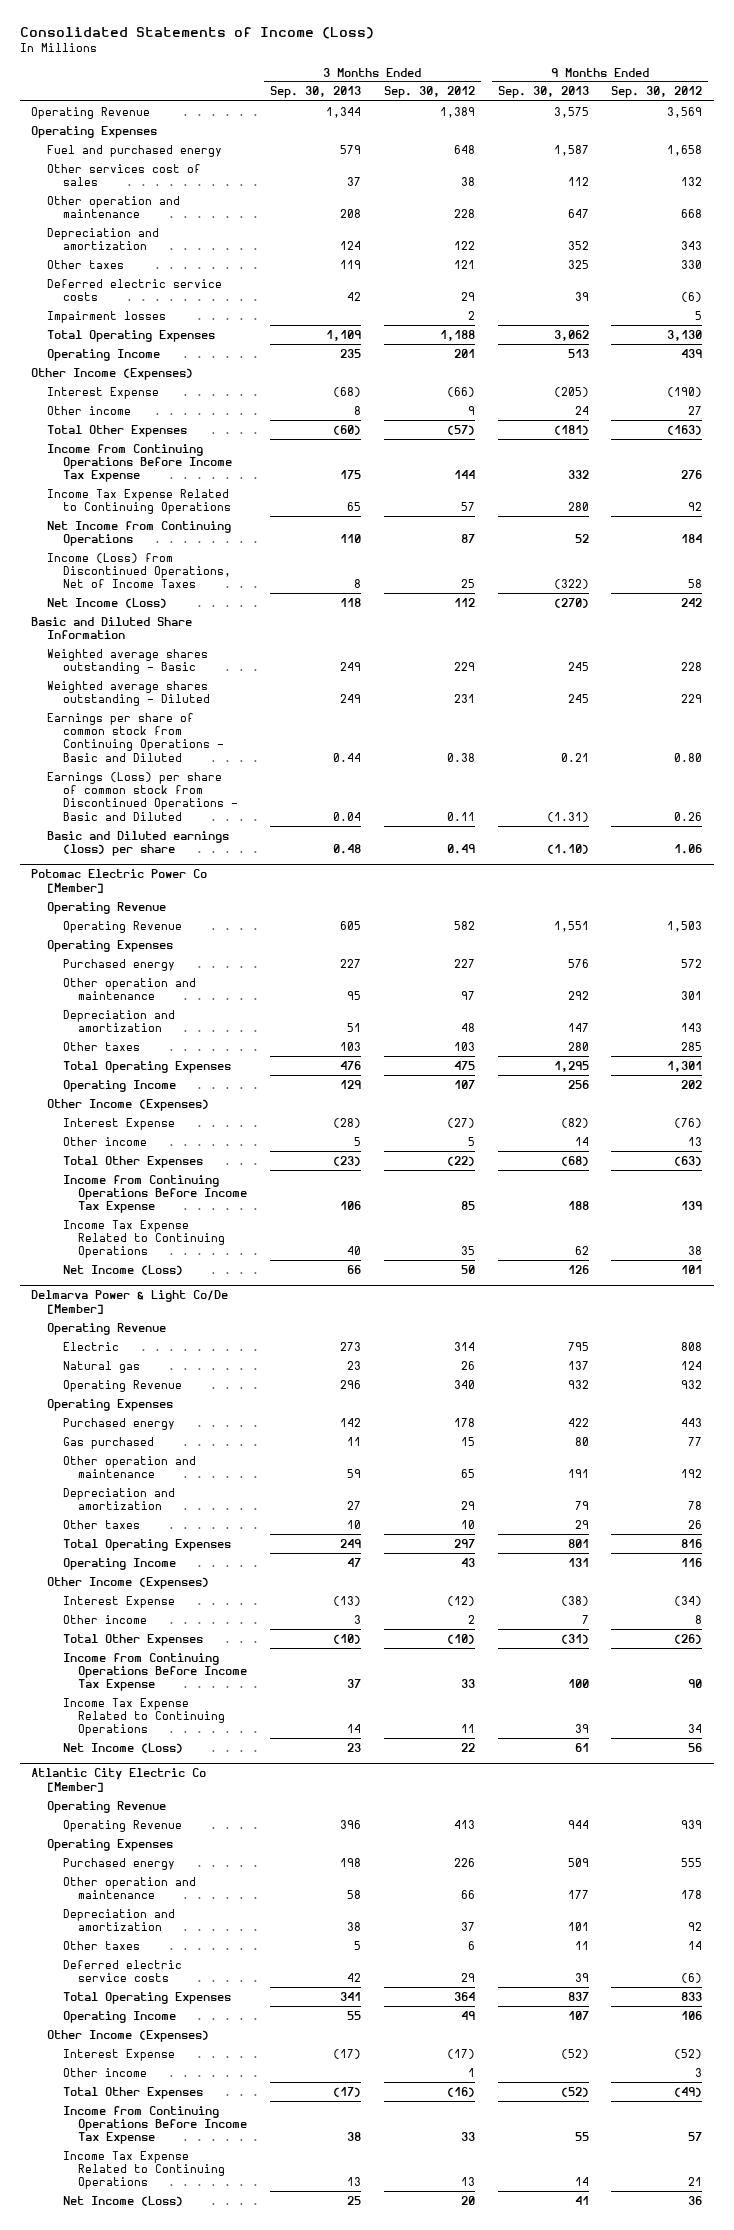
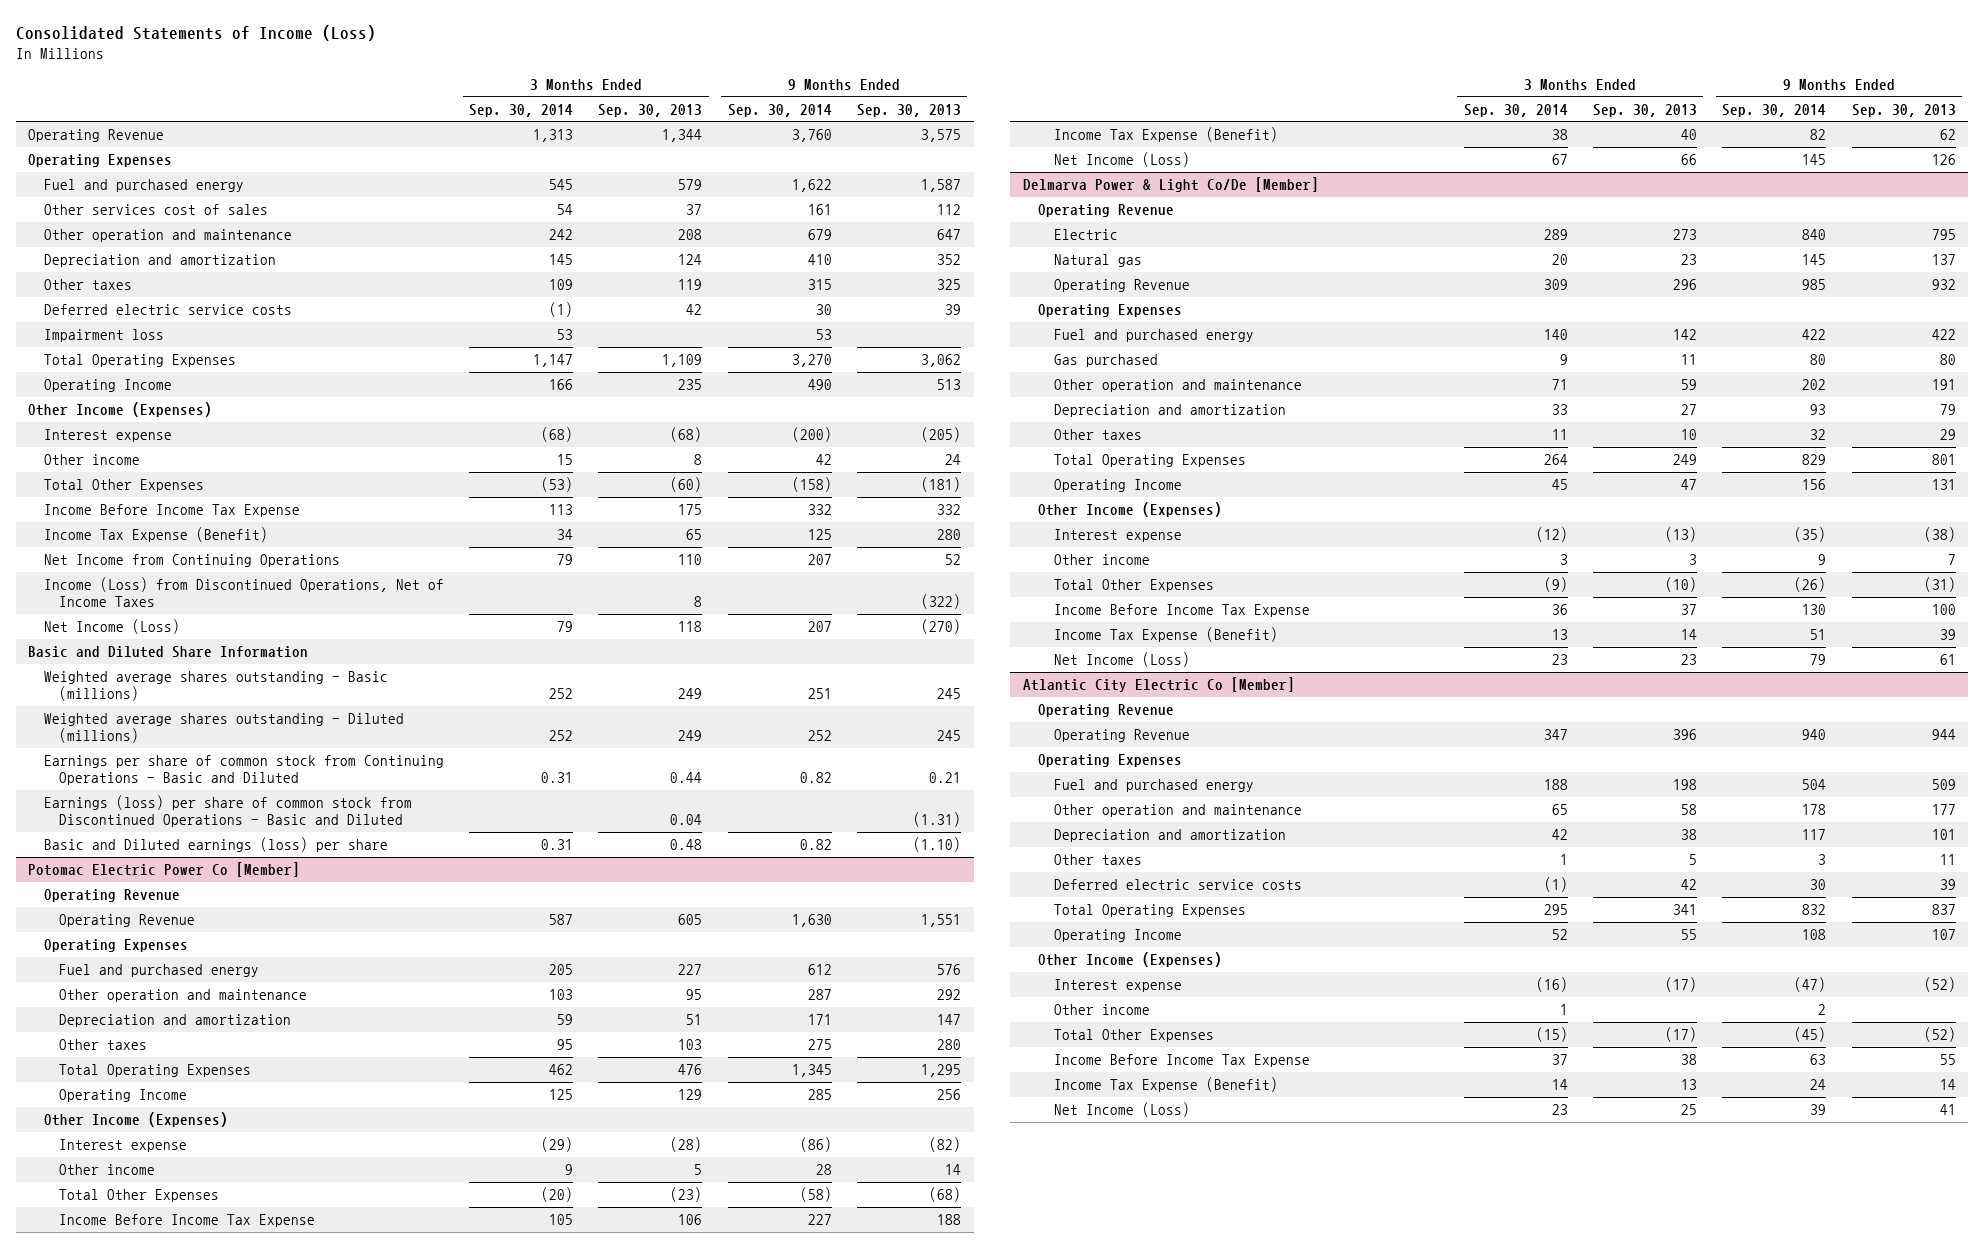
- | 3 Months Ended Sep. 30, 2013 | 3 Months Ended Sep. 30, 2012 | 9 Months Ended Sep. 30, 2013 | 9 Months Ended Sep. 30, 2012
+ | 3 Months Ended Sep. 30, 2014 | 3 Months Ended Sep. 30, 2013 | 9 Months Ended Sep. 30, 2014 | 9 Months Ended Sep. 30, 2013
- Impairment losses | | 2 | | 5
+ Impairment loss | 53 | | 53 |
- Interest Expense | (68) | (66) | (205) | (190)
+ Interest expense | (68) | (68) | (200) | (205)
- Income from Continuing Operations Before Income Tax Expense | 175 | 144 | 332 | 276
- Income Tax Expense Related to Continuing Operations | 65 | 57 | 280 | 92
+ Income Before Income Tax Expense | 113 | 175 | 332 | 332
+ Income Tax Expense (Benefit) | 34 | 65 | 125 | 280
- Weighted average shares outstanding - Basic | 249 | 229 | 245 | 228
- Weighted average shares outstanding - Diluted | 249 | 231 | 245 | 229
+ Weighted average shares outstanding - Basic (millions) | 252 | 249 | 251 | 245
+ Weighted average shares outstanding - Diluted (millions) | 252 | 249 | 252 | 245
- Earnings (Loss) per share of common stock from Discontinued Operations - Basic and Diluted | 0.04 | 0.11 | (1.31) | 0.26
+ Earnings (loss) per share of common stock from Discontinued Operations - Basic and Diluted | | 0.04 | | (1.31)
@ Potomac Electric Power Co [Member]
- Purchased energy | 227 | 227 | 576 | 572
+ Fuel and purchased energy | 205 | 227 | 612 | 576
- Interest Expense | (28) | (27) | (82) | (76)
+ Interest expense | (29) | (28) | (86) | (82)
- Income from Continuing Operations Before Income Tax Expense | 106 | 85 | 188 | 139
- Income Tax Expense Related to Continuing Operations | 40 | 35 | 62 | 38
+ Income Before Income Tax Expense | 105 | 106 | 227 | 188
+ Income Tax Expense (Benefit) | 38 | 40 | 82 | 62
@ Delmarva Power & Light Co/De [Member]
- Purchased energy | 142 | 178 | 422 | 443
+ Fuel and purchased energy | 140 | 142 | 422 | 422
- Interest Expense | (13) | (12) | (38) | (34)
+ Interest expense | (12) | (13) | (35) | (38)
- Income from Continuing Operations Before Income Tax Expense | 37 | 33 | 100 | 90
- Income Tax Expense Related to Continuing Operations | 14 | 11 | 39 | 34
+ Income Before Income Tax Expense | 36 | 37 | 130 | 100
+ Income Tax Expense (Benefit) | 13 | 14 | 51 | 39
@ Atlantic City Electric Co [Member]
- Purchased energy | 198 | 226 | 509 | 555
+ Fuel and purchased energy | 188 | 198 | 504 | 509
- Interest Expense | (17) | (17) | (52) | (52)
+ Interest expense | (16) | (17) | (47) | (52)
- Income from Continuing Operations Before Income Tax Expense | 38 | 33 | 55 | 57
- Income Tax Expense Related to Continuing Operations | 13 | 13 | 14 | 21
+ Income Before Income Tax Expense | 37 | 38 | 63 | 55
+ Income Tax Expense (Benefit) | 14 | 13 | 24 | 14

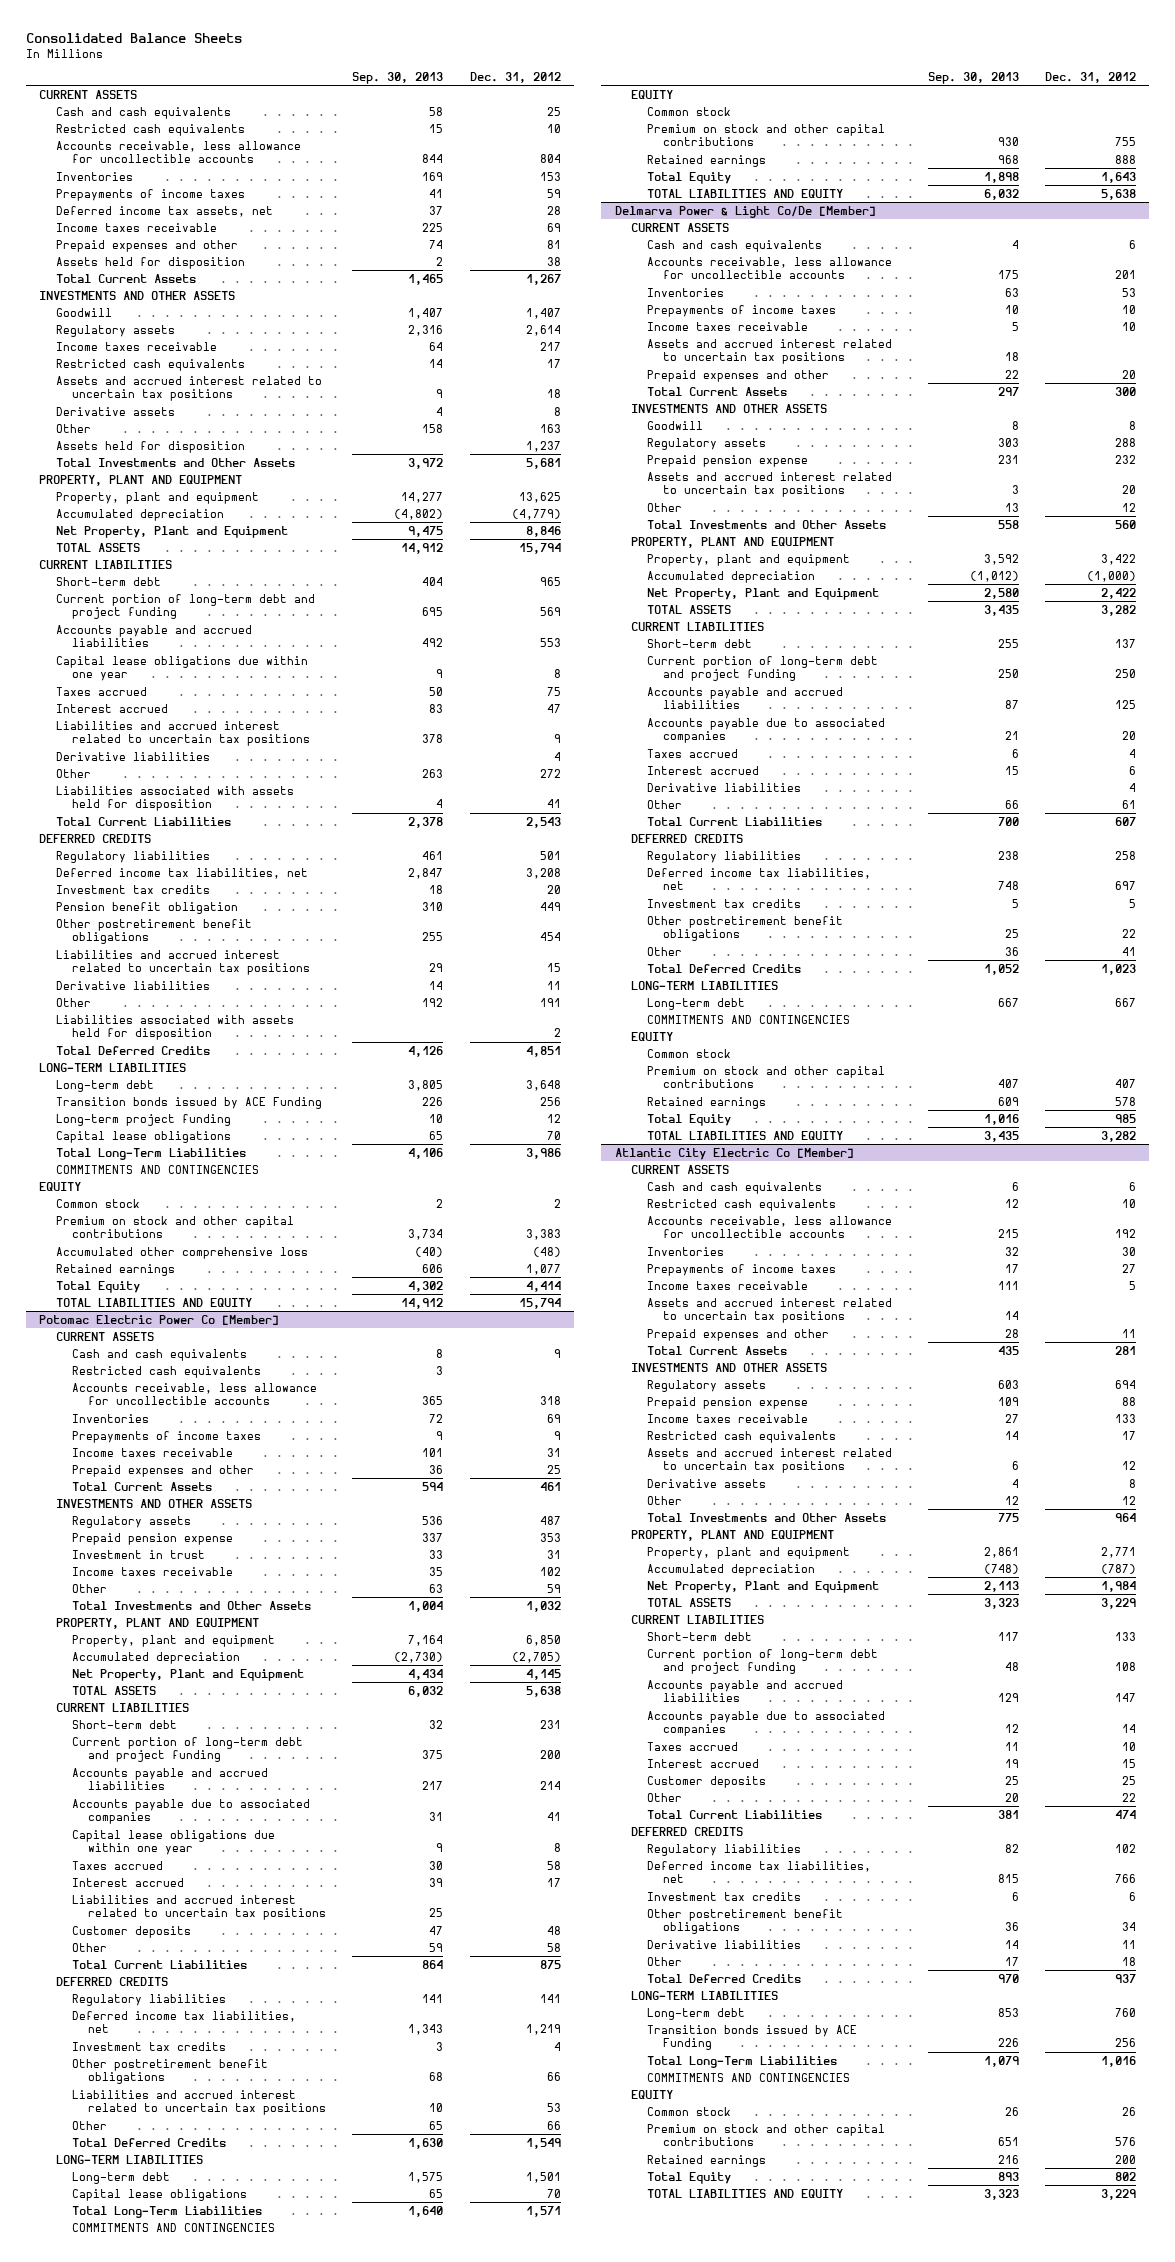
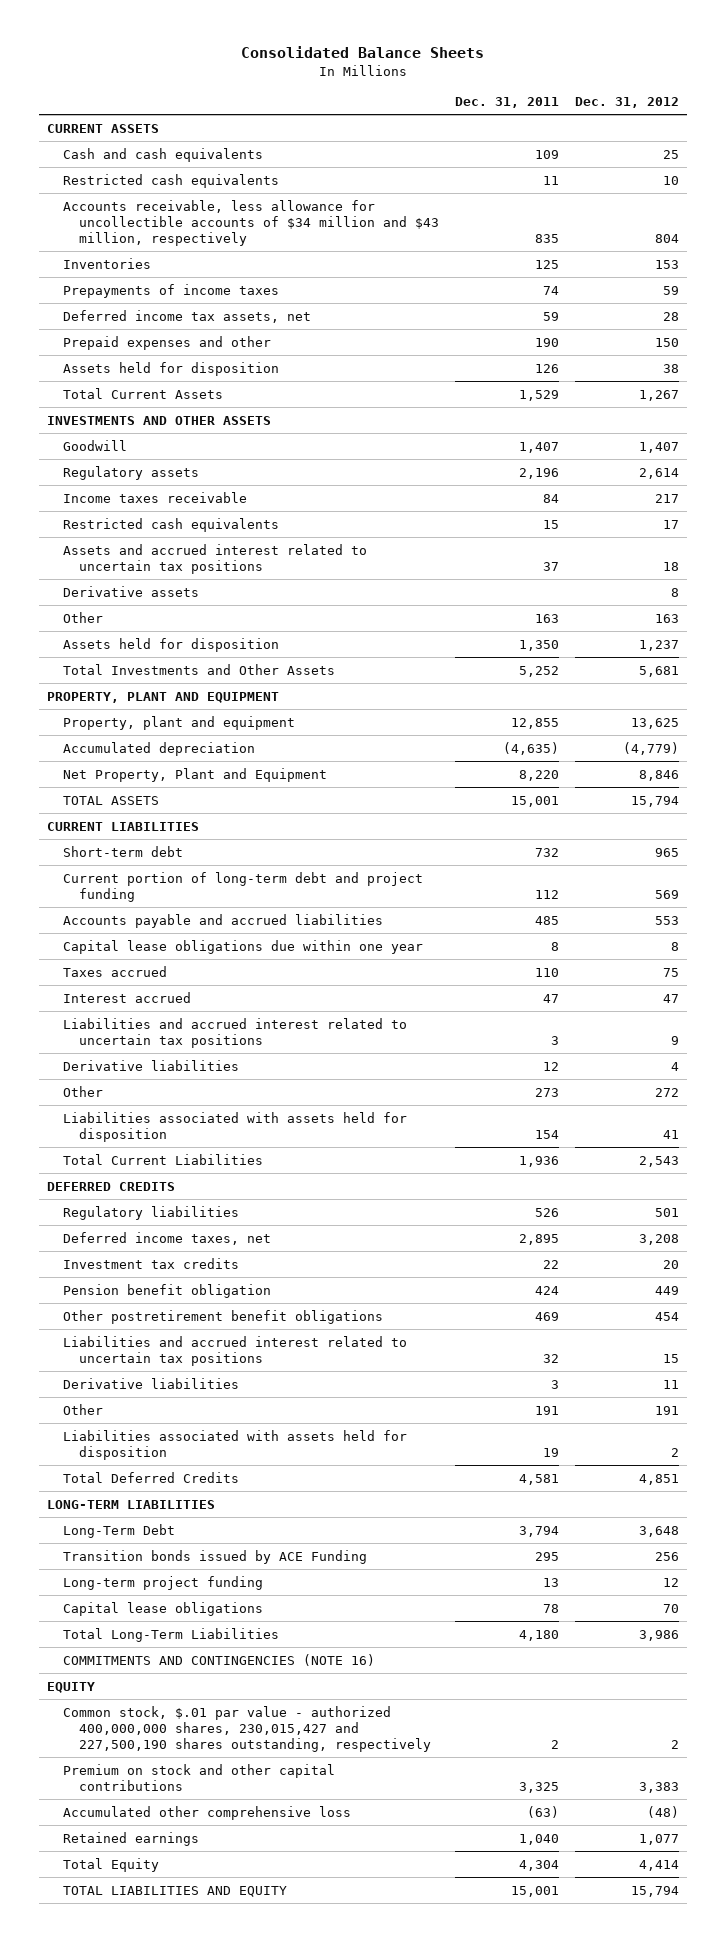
- | Sep. 30, 2013 | Dec. 31, 2012
+ | Dec. 31, 2011 | Dec. 31, 2012
- Accounts receivable, less allowance for uncollectible accounts | 844 | 804
+ Accounts receivable, less allowance for uncollectible accounts of $34 million and $43 million, respectively | 835 | 804
- Income taxes receivable | 225 | 69
- Prepaid expenses and other | 74 | 81
+ Prepaid expenses and other | 190 | 150
- Deferred income tax liabilities, net | 2,847 | 3,208
+ Deferred income taxes, net | 2,895 | 3,208
- Long-term debt | 3,805 | 3,648
+ Long-Term Debt | 3,794 | 3,648
- COMMITMENTS AND CONTINGENCIES
+ COMMITMENTS AND CONTINGENCIES (NOTE 16)
- Common stock | 2 | 2
+ Common stock, $.01 par value - authorized 400,000,000 shares, 230,015,427 and 227,500,190 shares outstanding, respectively | 2 | 2
- Potomac Electric Power Co [Member]
- CURRENT ASSETS
- Cash and cash equivalents | 8 | 9
- Restricted cash equivalents | 3 |
- Accounts receivable, less allowance for uncollectible accounts | 365 | 318
- Inventories | 72 | 69
- Prepayments of income taxes | 9 | 9
- Income taxes receivable | 101 | 31
- Prepaid expenses and other | 36 | 25
- Total Current Assets | 594 | 461
- INVESTMENTS AND OTHER ASSETS
- Regulatory assets | 536 | 487
- Prepaid pension expense | 337 | 353
- Investment in trust | 33 | 31
- Income taxes receivable | 35 | 102
- Other | 63 | 59
- Total Investments and Other Assets | 1,004 | 1,032
- PROPERTY, PLANT AND EQUIPMENT
- Property, plant and equipment | 7,164 | 6,850
- Accumulated depreciation | (2,730) | (2,705)
- Net Property, Plant and Equipment | 4,434 | 4,145
- TOTAL ASSETS | 6,032 | 5,638
- CURRENT LIABILITIES
- Short-term debt | 32 | 231
- Current portion of long-term debt and project funding | 375 | 200
- Accounts payable and accrued liabilities | 217 | 214
- Accounts payable due to associated companies | 31 | 41
- Capital lease obligations due within one year | 9 | 8
- Taxes accrued | 30 | 58
- Interest accrued | 39 | 17
- Liabilities and accrued interest related to uncertain tax positions | 25 |
- Customer deposits | 47 | 48
- Other | 59 | 58
- Total Current Liabilities | 864 | 875
- DEFERRED CREDITS
- Regulatory liabilities | 141 | 141
- Deferred income tax liabilities, net | 1,343 | 1,219
- Investment tax credits | 3 | 4
- Other postretirement benefit obligations | 68 | 66
- Liabilities and accrued interest related to uncertain tax positions | 10 | 53
- Other | 65 | 66
- Total Deferred Credits | 1,630 | 1,549
- LONG-TERM LIABILITIES
- Long-term debt | 1,575 | 1,501
- Capital lease obligations | 65 | 70
- Total Long-Term Liabilities | 1,640 | 1,571
- COMMITMENTS AND CONTINGENCIES
- EQUITY
- Common stock
- Premium on stock and other capital contributions | 930 | 755
- Retained earnings | 968 | 888
- Total Equity | 1,898 | 1,643
- TOTAL LIABILITIES AND EQUITY | 6,032 | 5,638
- Delmarva Power & Light Co/De [Member]
- CURRENT ASSETS
- Cash and cash equivalents | 4 | 6
- Accounts receivable, less allowance for uncollectible accounts | 175 | 201
- Inventories | 63 | 53
- Prepayments of income taxes | 10 | 10
- Income taxes receivable | 5 | 10
- Assets and accrued interest related to uncertain tax positions | 18 |
- Prepaid expenses and other | 22 | 20
- Total Current Assets | 297 | 300
- INVESTMENTS AND OTHER ASSETS
- Goodwill | 8 | 8
- Regulatory assets | 303 | 288
- Prepaid pension expense | 231 | 232
- Assets and accrued interest related to uncertain tax positions | 3 | 20
- Other | 13 | 12
- Total Investments and Other Assets | 558 | 560
- PROPERTY, PLANT AND EQUIPMENT
- Property, plant and equipment | 3,592 | 3,422
- Accumulated depreciation | (1,012) | (1,000)
- Net Property, Plant and Equipment | 2,580 | 2,422
- TOTAL ASSETS | 3,435 | 3,282
- CURRENT LIABILITIES
- Short-term debt | 255 | 137
- Current portion of long-term debt and project funding | 250 | 250
- Accounts payable and accrued liabilities | 87 | 125
- Accounts payable due to associated companies | 21 | 20
- Taxes accrued | 6 | 4
- Interest accrued | 15 | 6
- Derivative liabilities | | 4
- Other | 66 | 61
- Total Current Liabilities | 700 | 607
- DEFERRED CREDITS
- Regulatory liabilities | 238 | 258
- Deferred income tax liabilities, net | 748 | 697
- Investment tax credits | 5 | 5
- Other postretirement benefit obligations | 25 | 22
- Other | 36 | 41
- Total Deferred Credits | 1,052 | 1,023
- LONG-TERM LIABILITIES
- Long-term debt | 667 | 667
- COMMITMENTS AND CONTINGENCIES
- EQUITY
- Common stock
- Premium on stock and other capital contributions | 407 | 407
- Retained earnings | 609 | 578
- Total Equity | 1,016 | 985
- TOTAL LIABILITIES AND EQUITY | 3,435 | 3,282
- Atlantic City Electric Co [Member]
- CURRENT ASSETS
- Cash and cash equivalents | 6 | 6
- Restricted cash equivalents | 12 | 10
- Accounts receivable, less allowance for uncollectible accounts | 215 | 192
- Inventories | 32 | 30
- Prepayments of income taxes | 17 | 27
- Income taxes receivable | 111 | 5
- Assets and accrued interest related to uncertain tax positions | 14 |
- Prepaid expenses and other | 28 | 11
- Total Current Assets | 435 | 281
- INVESTMENTS AND OTHER ASSETS
- Regulatory assets | 603 | 694
- Prepaid pension expense | 109 | 88
- Income taxes receivable | 27 | 133
- Restricted cash equivalents | 14 | 17
- Assets and accrued interest related to uncertain tax positions | 6 | 12
- Derivative assets | 4 | 8
- Other | 12 | 12
- Total Investments and Other Assets | 775 | 964
- PROPERTY, PLANT AND EQUIPMENT
- Property, plant and equipment | 2,861 | 2,771
- Accumulated depreciation | (748) | (787)
- Net Property, Plant and Equipment | 2,113 | 1,984
- TOTAL ASSETS | 3,323 | 3,229
- CURRENT LIABILITIES
- Short-term debt | 117 | 133
- Current portion of long-term debt and project funding | 48 | 108
- Accounts payable and accrued liabilities | 129 | 147
- Accounts payable due to associated companies | 12 | 14
- Taxes accrued | 11 | 10
- Interest accrued | 19 | 15
- Customer deposits | 25 | 25
- Other | 20 | 22
- Total Current Liabilities | 381 | 474
- DEFERRED CREDITS
- Regulatory liabilities | 82 | 102
- Deferred income tax liabilities, net | 815 | 766
- Investment tax credits | 6 | 6
- Other postretirement benefit obligations | 36 | 34
- Derivative liabilities | 14 | 11
- Other | 17 | 18
- Total Deferred Credits | 970 | 937
- LONG-TERM LIABILITIES
- Long-term debt | 853 | 760
- Transition bonds issued by ACE Funding | 226 | 256
- Total Long-Term Liabilities | 1,079 | 1,016
- COMMITMENTS AND CONTINGENCIES
- EQUITY
- Common stock | 26 | 26
- Premium on stock and other capital contributions | 651 | 576
- Retained earnings | 216 | 200
- Total Equity | 893 | 802
- TOTAL LIABILITIES AND EQUITY | 3,323 | 3,229

